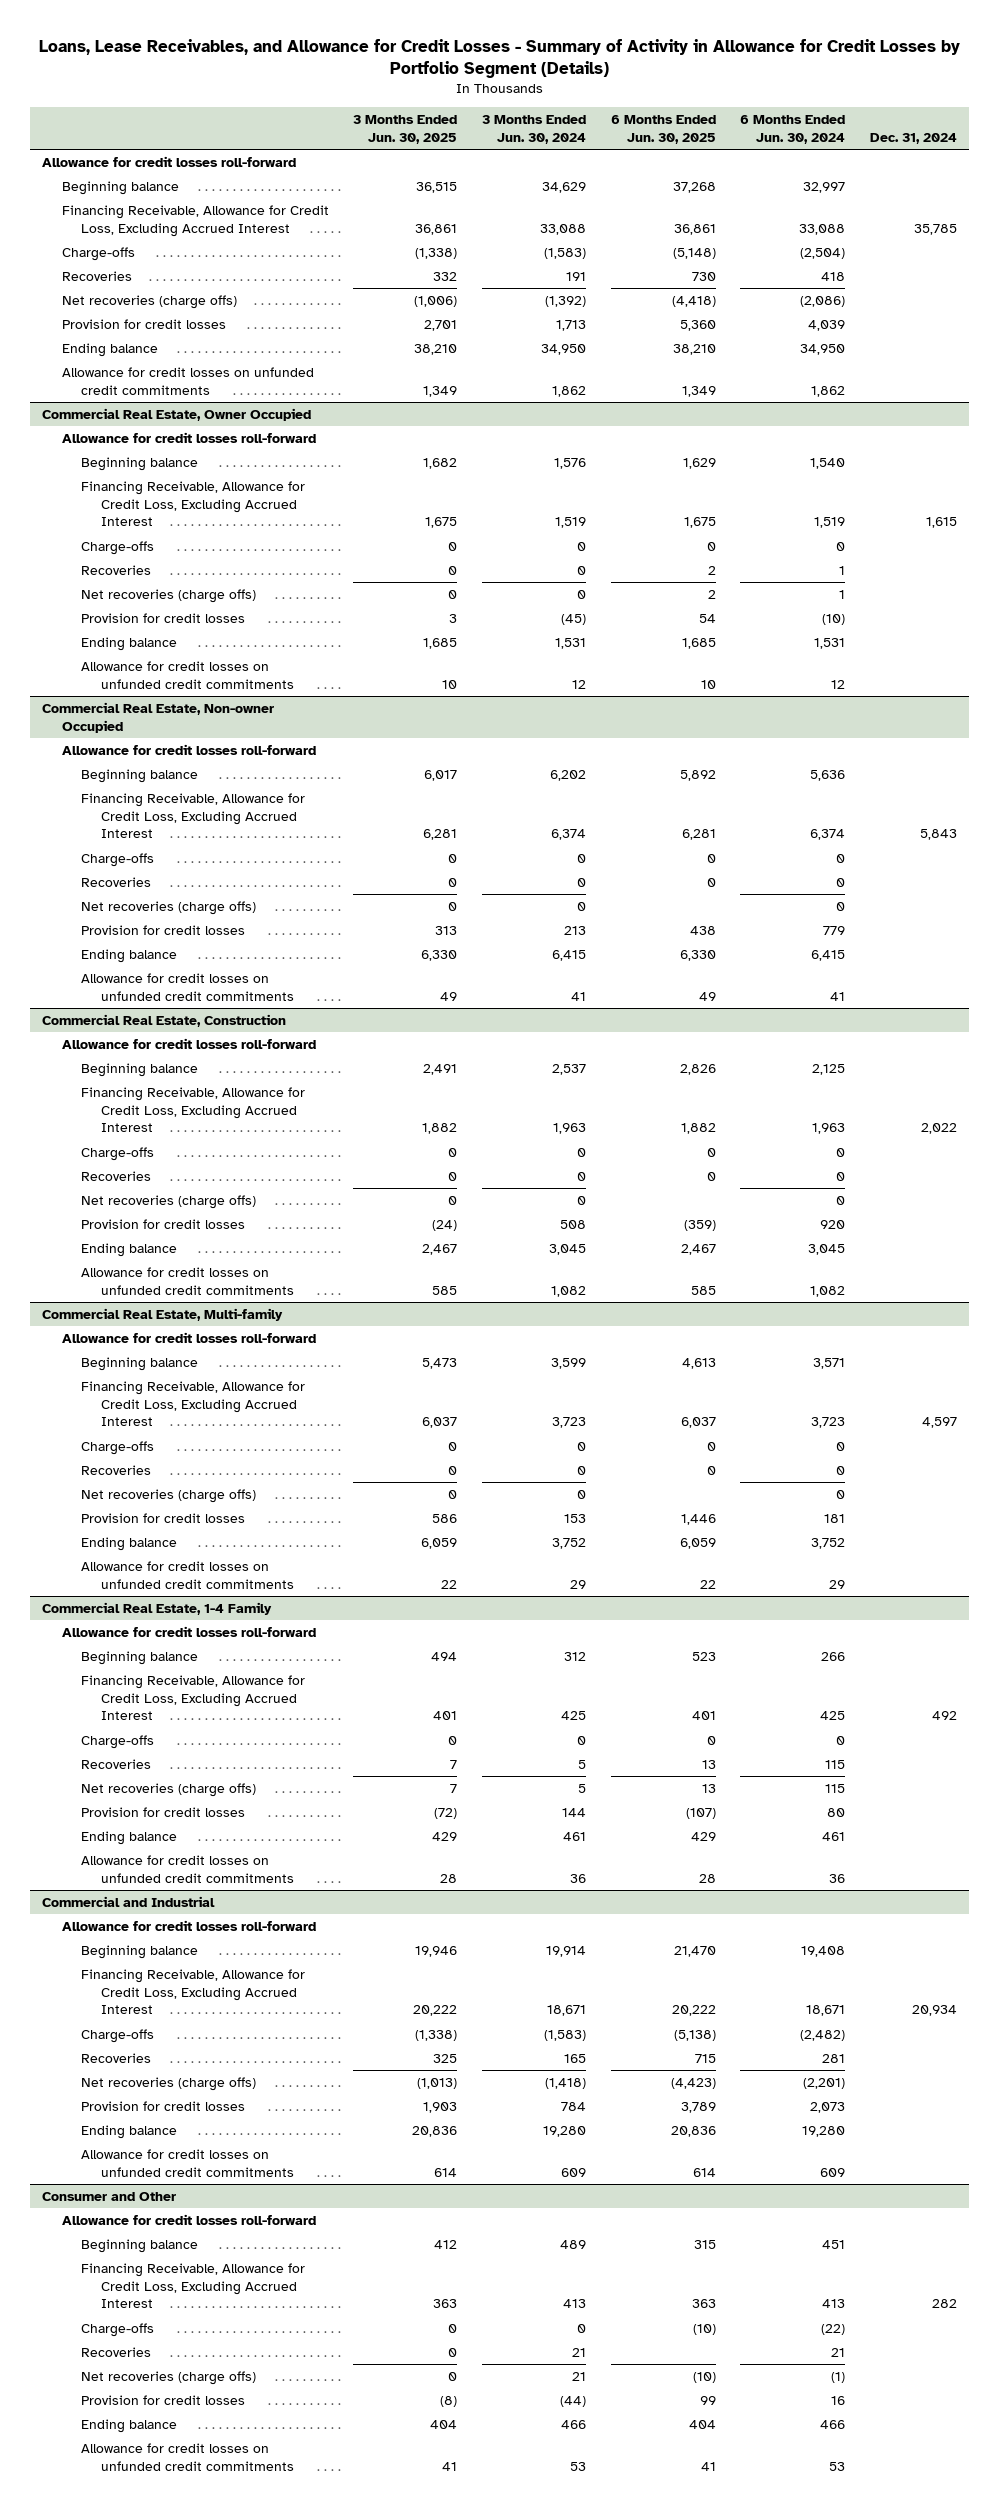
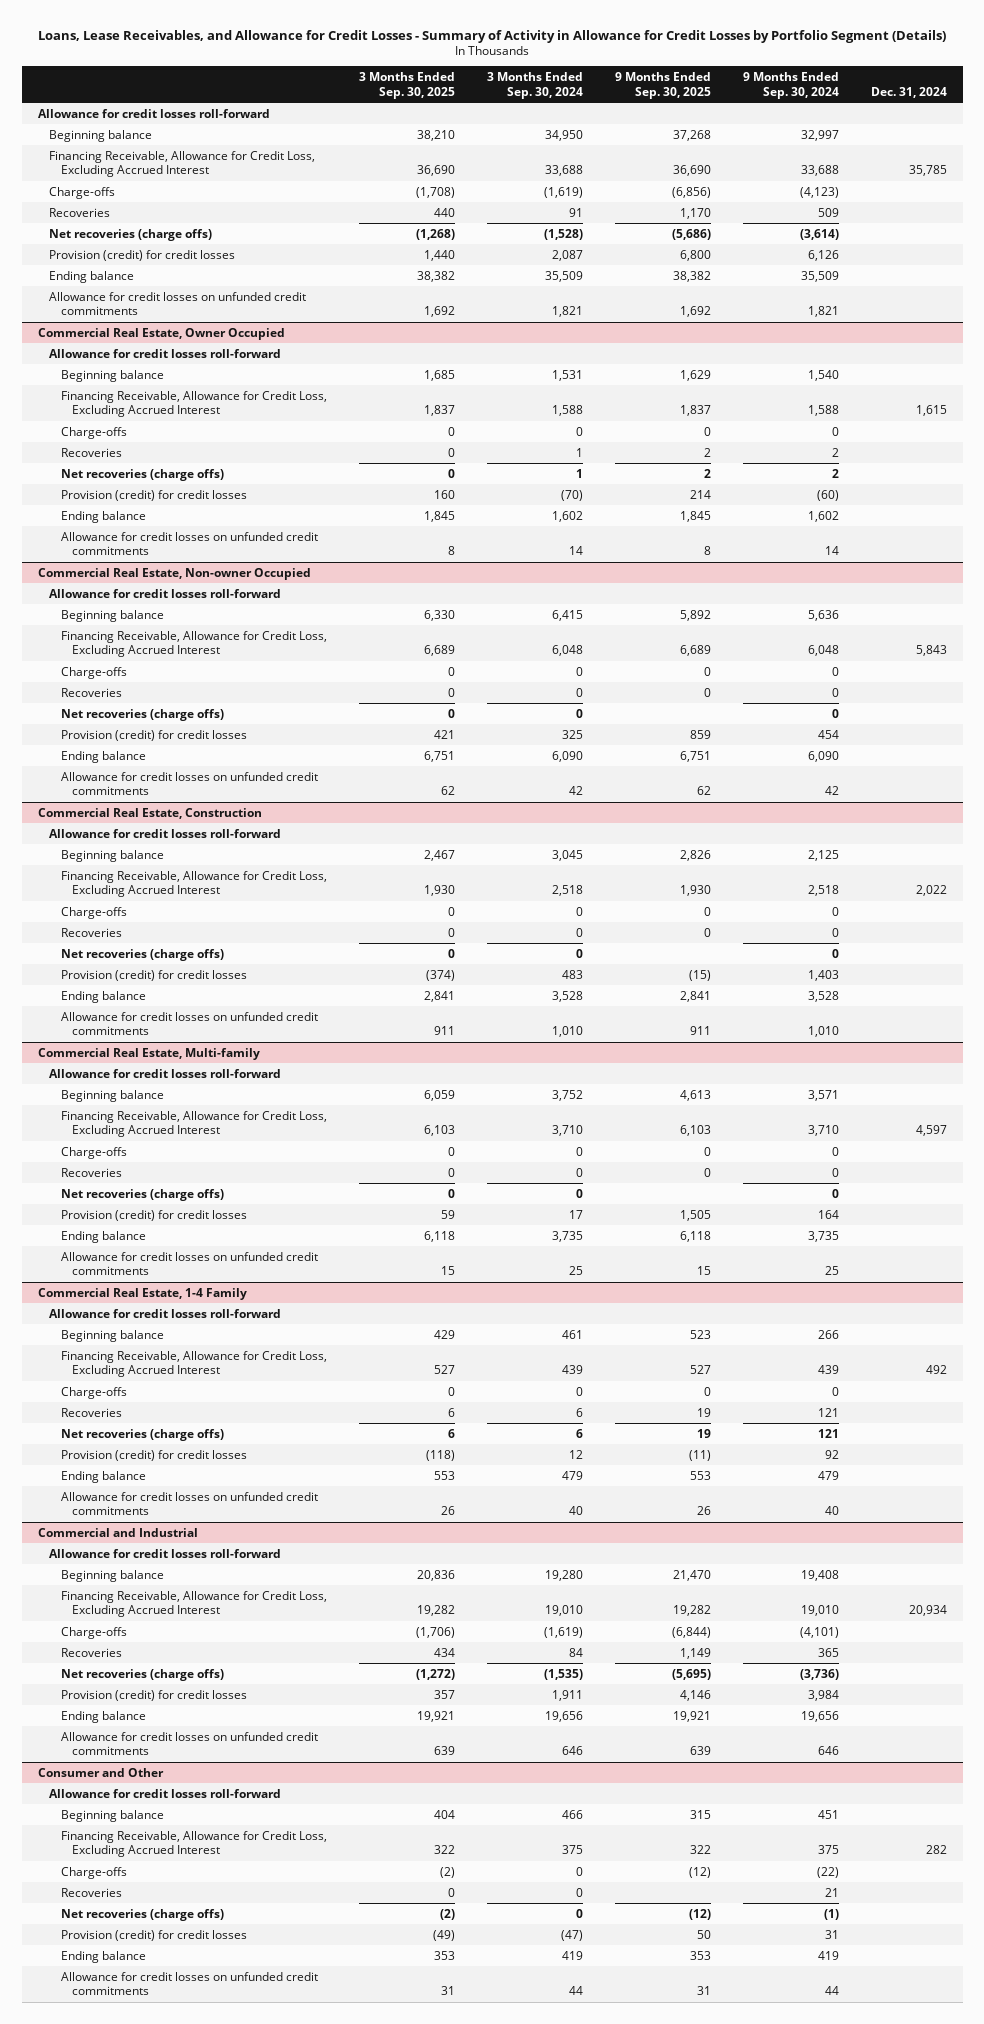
- | 3 Months Ended Jun. 30, 2025 | 3 Months Ended Jun. 30, 2024 | 6 Months Ended Jun. 30, 2025 | 6 Months Ended Jun. 30, 2024 | Dec. 31, 2024
+ | 3 Months Ended Sep. 30, 2025 | 3 Months Ended Sep. 30, 2024 | 9 Months Ended Sep. 30, 2025 | 9 Months Ended Sep. 30, 2024 | Dec. 31, 2024
- Provision for credit losses | 2,701 | 1,713 | 5,360 | 4,039 |
+ Provision (credit) for credit losses | 1,440 | 2,087 | 6,800 | 6,126 |
@ Commercial Real Estate, Owner Occupied
- Provision for credit losses | 3 | (45) | 54 | (10) |
+ Provision (credit) for credit losses | 160 | (70) | 214 | (60) |
@ Commercial Real Estate, Non-owner Occupied
- Provision for credit losses | 313 | 213 | 438 | 779 |
+ Provision (credit) for credit losses | 421 | 325 | 859 | 454 |
@ Commercial Real Estate, Construction
- Provision for credit losses | (24) | 508 | (359) | 920 |
+ Provision (credit) for credit losses | (374) | 483 | (15) | 1,403 |
@ Commercial Real Estate, Multi-family
- Provision for credit losses | 586 | 153 | 1,446 | 181 |
+ Provision (credit) for credit losses | 59 | 17 | 1,505 | 164 |
@ Commercial Real Estate, 1-4 Family
- Provision for credit losses | (72) | 144 | (107) | 80 |
+ Provision (credit) for credit losses | (118) | 12 | (11) | 92 |
@ Commercial and Industrial
- Provision for credit losses | 1,903 | 784 | 3,789 | 2,073 |
+ Provision (credit) for credit losses | 357 | 1,911 | 4,146 | 3,984 |
@ Consumer and Other
- Provision for credit losses | (8) | (44) | 99 | 16 |
+ Provision (credit) for credit losses | (49) | (47) | 50 | 31 |

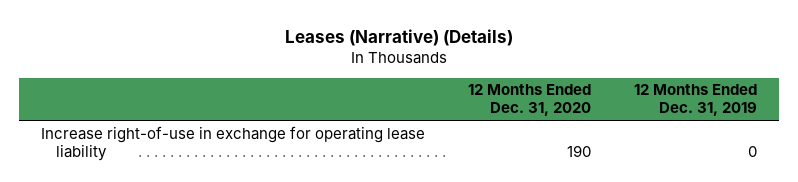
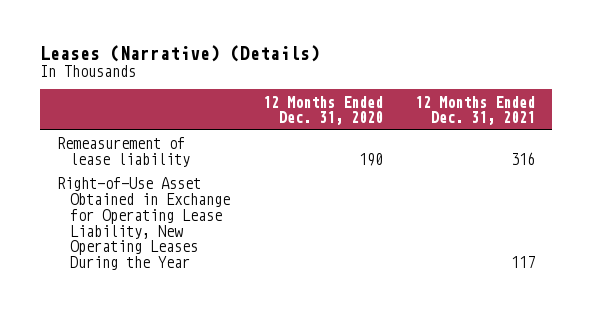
- | 12 Months Ended Dec. 31, 2020 | 12 Months Ended Dec. 31, 2019
+ | 12 Months Ended Dec. 31, 2020 | 12 Months Ended Dec. 31, 2021
- Increase right-of-use in exchange for operating lease liability | 190 | 0
+ Remeasurement of lease liability | 190 | 316
+ Right-of-Use Asset Obtained in Exchange for Operating Lease Liability, New Operating Leases During the Year | | 117

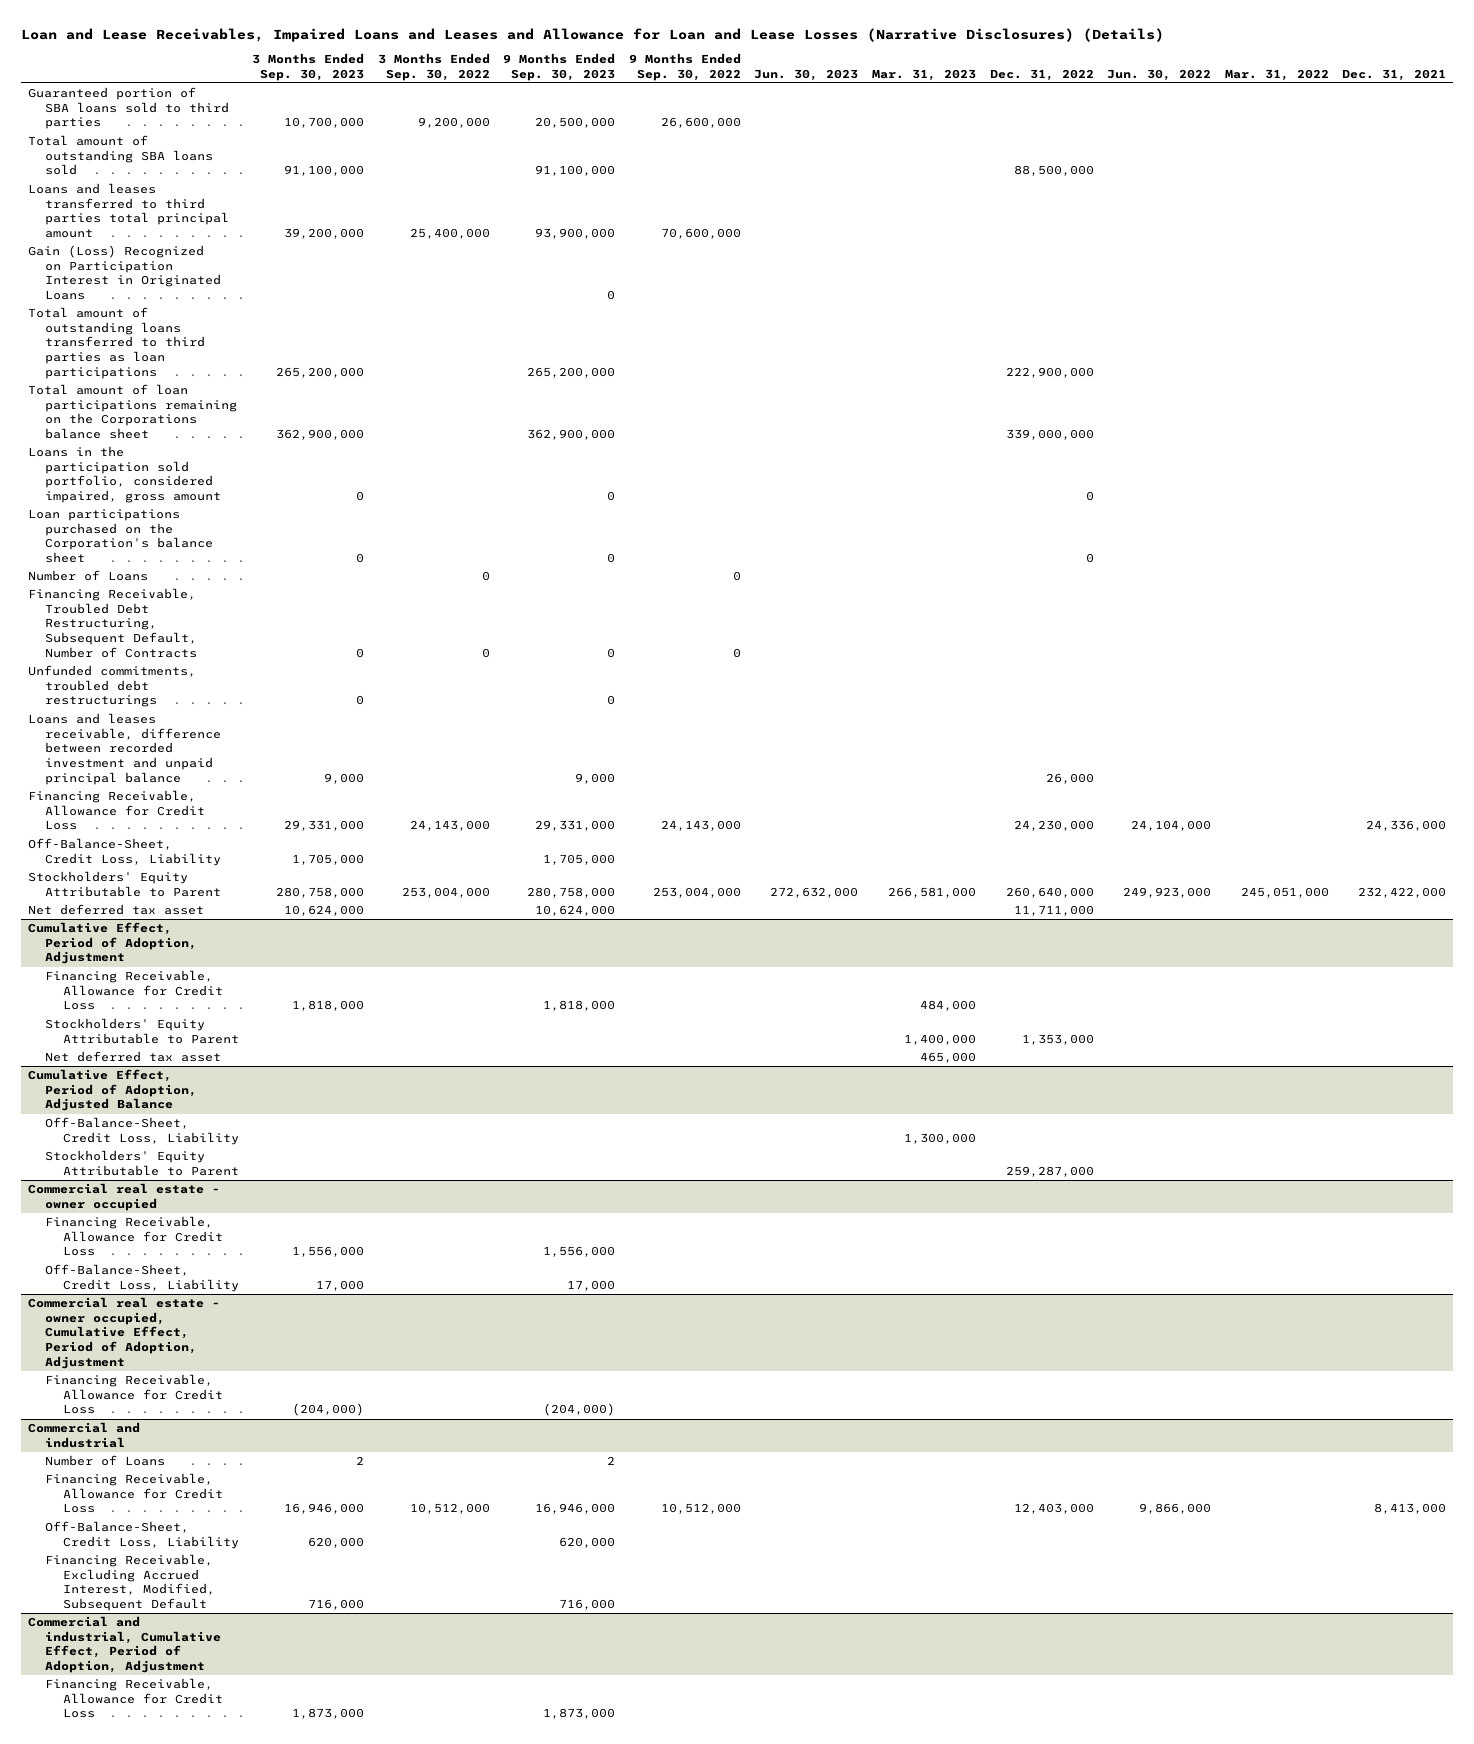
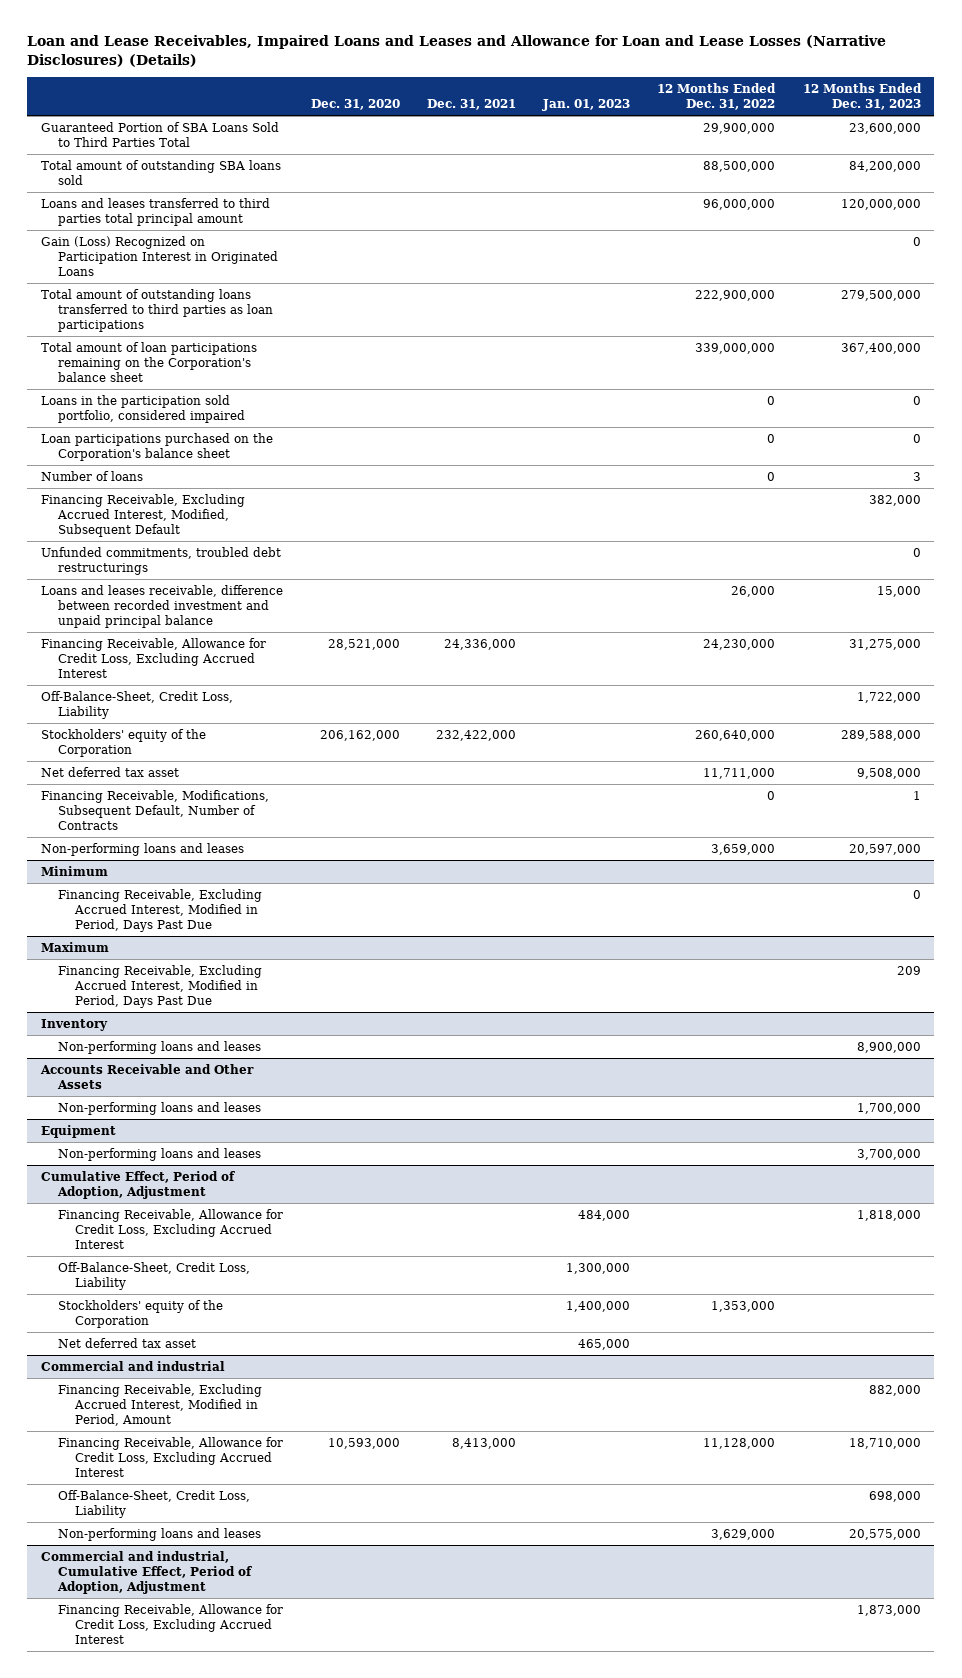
- | 3 Months Ended Sep. 30, 2023 | 3 Months Ended Sep. 30, 2022 | 9 Months Ended Sep. 30, 2023 | 9 Months Ended Sep. 30, 2022 | Jun. 30, 2023 | Mar. 31, 2023 | Dec. 31, 2022 | Jun. 30, 2022 | Mar. 31, 2022 | Dec. 31, 2021
+ | Dec. 31, 2020 | Dec. 31, 2021 | Jan. 01, 2023 | 12 Months Ended Dec. 31, 2022 | 12 Months Ended Dec. 31, 2023
- Guaranteed portion of SBA loans sold to third parties | 10,700,000 | 9,200,000 | 20,500,000 | 26,600,000 | | | | | |
+ Guaranteed Portion of SBA Loans Sold to Third Parties Total | | | | 29,900,000 | 23,600,000
- Total amount of loan participations remaining on the Corporations balance sheet | 362,900,000 | | 362,900,000 | | | | 339,000,000 | | |
- Loans in the participation sold portfolio, considered impaired, gross amount | 0 | | 0 | | | | 0 | | |
+ Total amount of loan participations remaining on the Corporation's balance sheet | | | | 339,000,000 | 367,400,000
+ Loans in the participation sold portfolio, considered impaired | | | | 0 | 0
- Number of Loans | | 0 | | 0 | | | | | |
- Financing Receivable, Troubled Debt Restructuring, Subsequent Default, Number of Contracts | 0 | 0 | 0 | 0 | | | | | |
+ Number of loans | | | | 0 | 3
+ Financing Receivable, Excluding Accrued Interest, Modified, Subsequent Default | | | | | 382,000
- Financing Receivable, Allowance for Credit Loss | 29,331,000 | 24,143,000 | 29,331,000 | 24,143,000 | | | 24,230,000 | 24,104,000 | | 24,336,000
+ Financing Receivable, Allowance for Credit Loss, Excluding Accrued Interest | 28,521,000 | 24,336,000 | | 24,230,000 | 31,275,000
- Stockholders' Equity Attributable to Parent | 280,758,000 | 253,004,000 | 280,758,000 | 253,004,000 | 272,632,000 | 266,581,000 | 260,640,000 | 249,923,000 | 245,051,000 | 232,422,000
+ Stockholders' equity of the Corporation | 206,162,000 | 232,422,000 | | 260,640,000 | 289,588,000
+ Financing Receivable, Modifications, Subsequent Default, Number of Contracts | | | | 0 | 1
+ Non-performing loans and leases | | | | 3,659,000 | 20,597,000
+ Minimum
+ Financing Receivable, Excluding Accrued Interest, Modified in Period, Days Past Due | | | | | 0
+ Maximum
+ Financing Receivable, Excluding Accrued Interest, Modified in Period, Days Past Due | | | | | 209
+ Inventory
+ Non-performing loans and leases | | | | | 8,900,000
+ Accounts Receivable and Other Assets
+ Non-performing loans and leases | | | | | 1,700,000
+ Equipment
+ Non-performing loans and leases | | | | | 3,700,000
@ Cumulative Effect, Period of Adoption, Adjustment
- Financing Receivable, Allowance for Credit Loss | 1,818,000 | | 1,818,000 | | | 484,000 | | | |
- Stockholders' Equity Attributable to Parent | | | | | | 1,400,000 | 1,353,000 | | |
+ Financing Receivable, Allowance for Credit Loss, Excluding Accrued Interest | | | 484,000 | | 1,818,000
+ Off-Balance-Sheet, Credit Loss, Liability | | | 1,300,000 | |
+ Stockholders' equity of the Corporation | | | 1,400,000 | 1,353,000 |
- Cumulative Effect, Period of Adoption, Adjusted Balance
- Off-Balance-Sheet, Credit Loss, Liability | | | | | | 1,300,000 | | | |
- Stockholders' Equity Attributable to Parent | | | | | | | 259,287,000 | | |
- Commercial real estate - owner occupied
- Financing Receivable, Allowance for Credit Loss | 1,556,000 | | 1,556,000 | | | | | | |
- Off-Balance-Sheet, Credit Loss, Liability | 17,000 | | 17,000 | | | | | | |
- Commercial real estate - owner occupied, Cumulative Effect, Period of Adoption, Adjustment
- Financing Receivable, Allowance for Credit Loss | (204,000) | | (204,000) | | | | | | |
@ Commercial and industrial
- Number of Loans | 2 | | 2 | | | | | | |
- Financing Receivable, Allowance for Credit Loss | 16,946,000 | 10,512,000 | 16,946,000 | 10,512,000 | | | 12,403,000 | 9,866,000 | | 8,413,000
+ Financing Receivable, Excluding Accrued Interest, Modified in Period, Amount | | | | | 882,000
+ Financing Receivable, Allowance for Credit Loss, Excluding Accrued Interest | 10,593,000 | 8,413,000 | | 11,128,000 | 18,710,000
- Financing Receivable, Excluding Accrued Interest, Modified, Subsequent Default | 716,000 | | 716,000 | | | | | | |
+ Non-performing loans and leases | | | | 3,629,000 | 20,575,000
@ Commercial and industrial, Cumulative Effect, Period of Adoption, Adjustment
- Financing Receivable, Allowance for Credit Loss | 1,873,000 | | 1,873,000 | | | | | | |
+ Financing Receivable, Allowance for Credit Loss, Excluding Accrued Interest | | | | | 1,873,000

